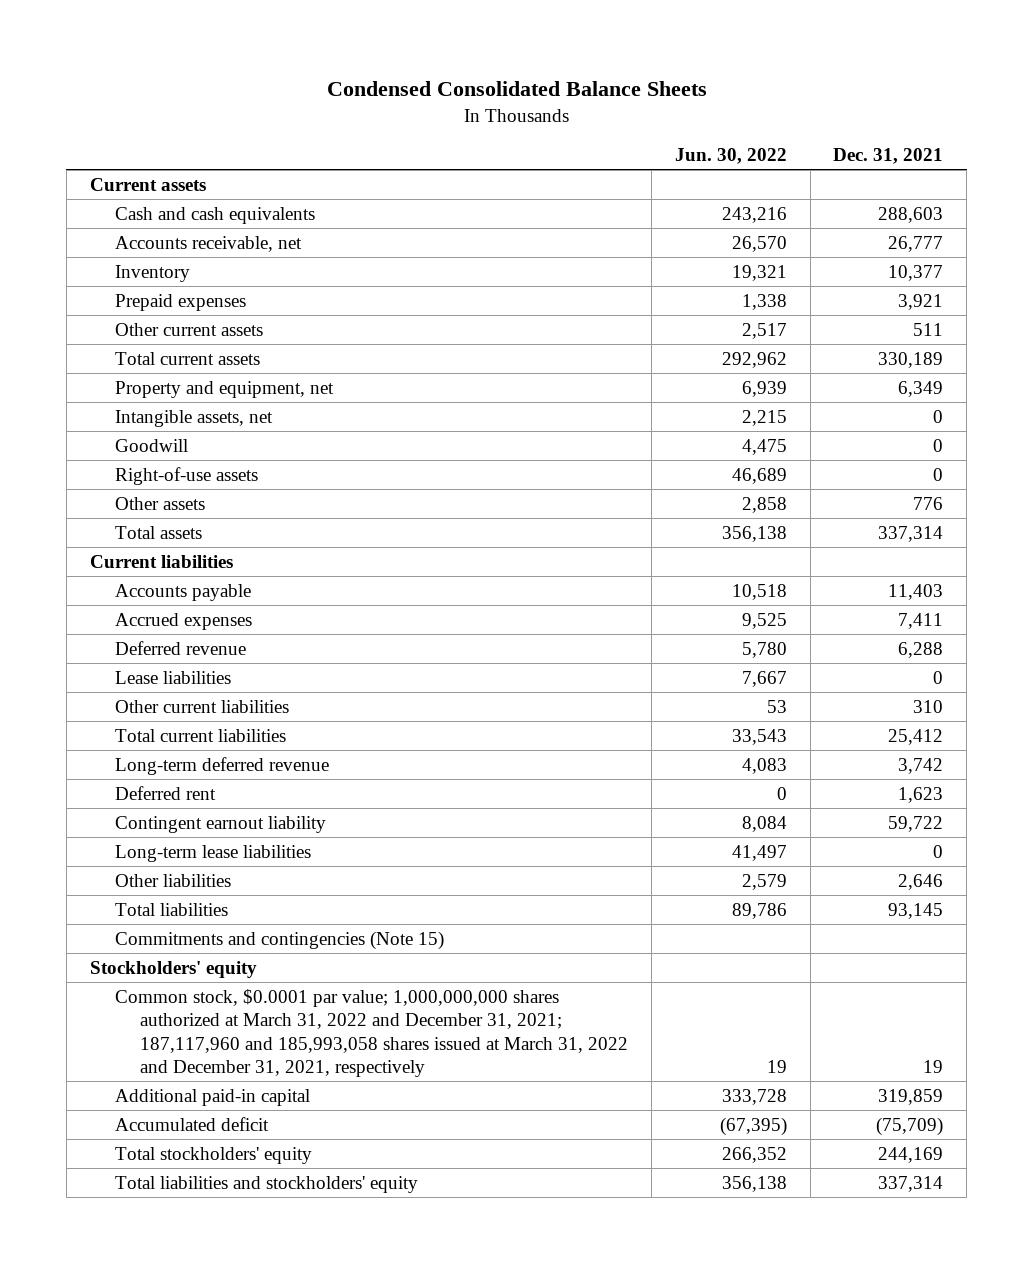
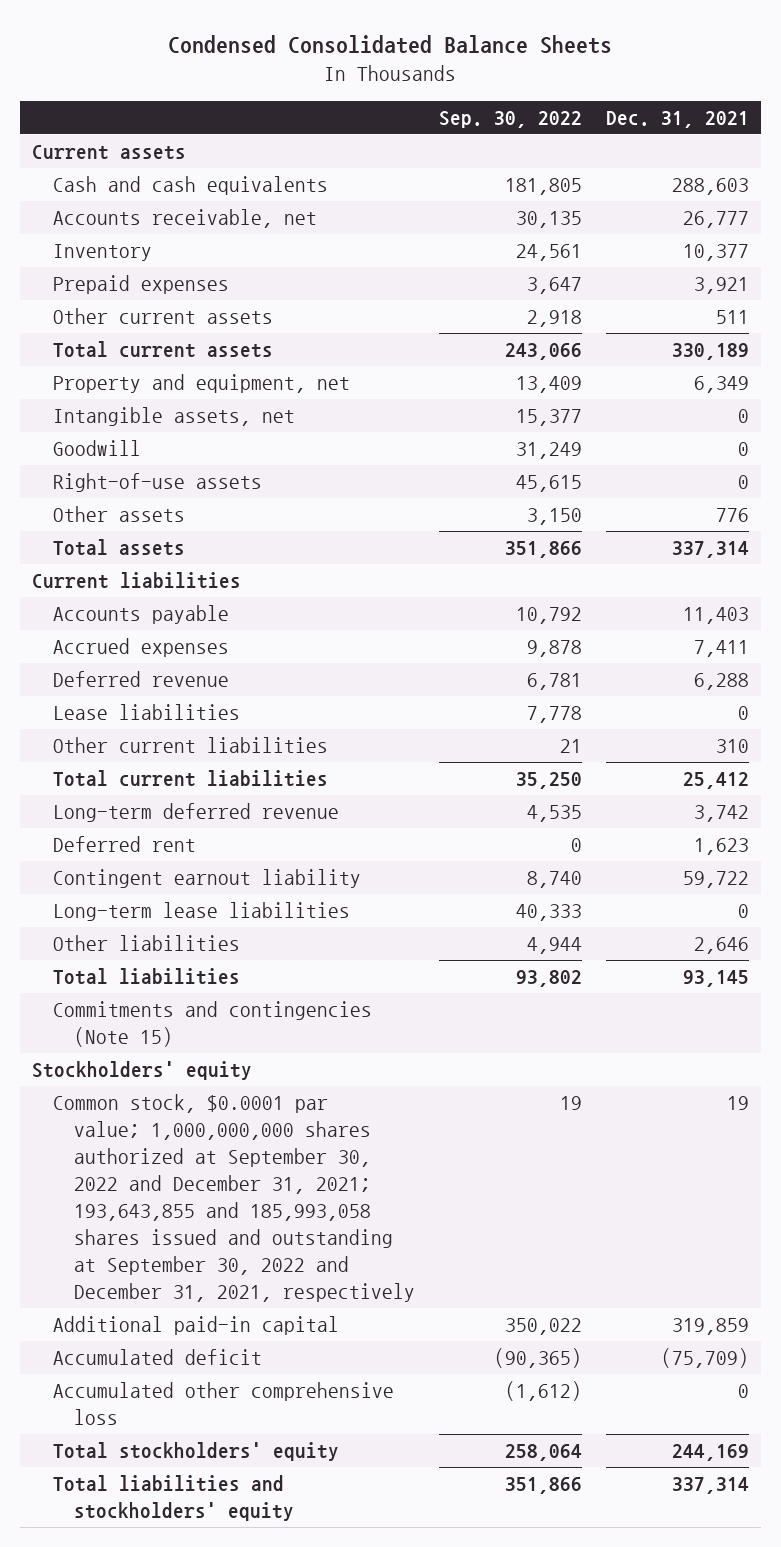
- | Jun. 30, 2022 | Dec. 31, 2021
+ | Sep. 30, 2022 | Dec. 31, 2021
- Common stock, $0.0001 par value; 1,000,000,000 shares authorized at March 31, 2022 and December 31, 2021; 187,117,960 and 185,993,058 shares issued at March 31, 2022 and December 31, 2021, respectively | 19 | 19
+ Common stock, $0.0001 par value; 1,000,000,000 shares authorized at September 30, 2022 and December 31, 2021; 193,643,855 and 185,993,058 shares issued and outstanding at September 30, 2022 and December 31, 2021, respectively | 19 | 19
+ Accumulated other comprehensive loss | (1,612) | 0

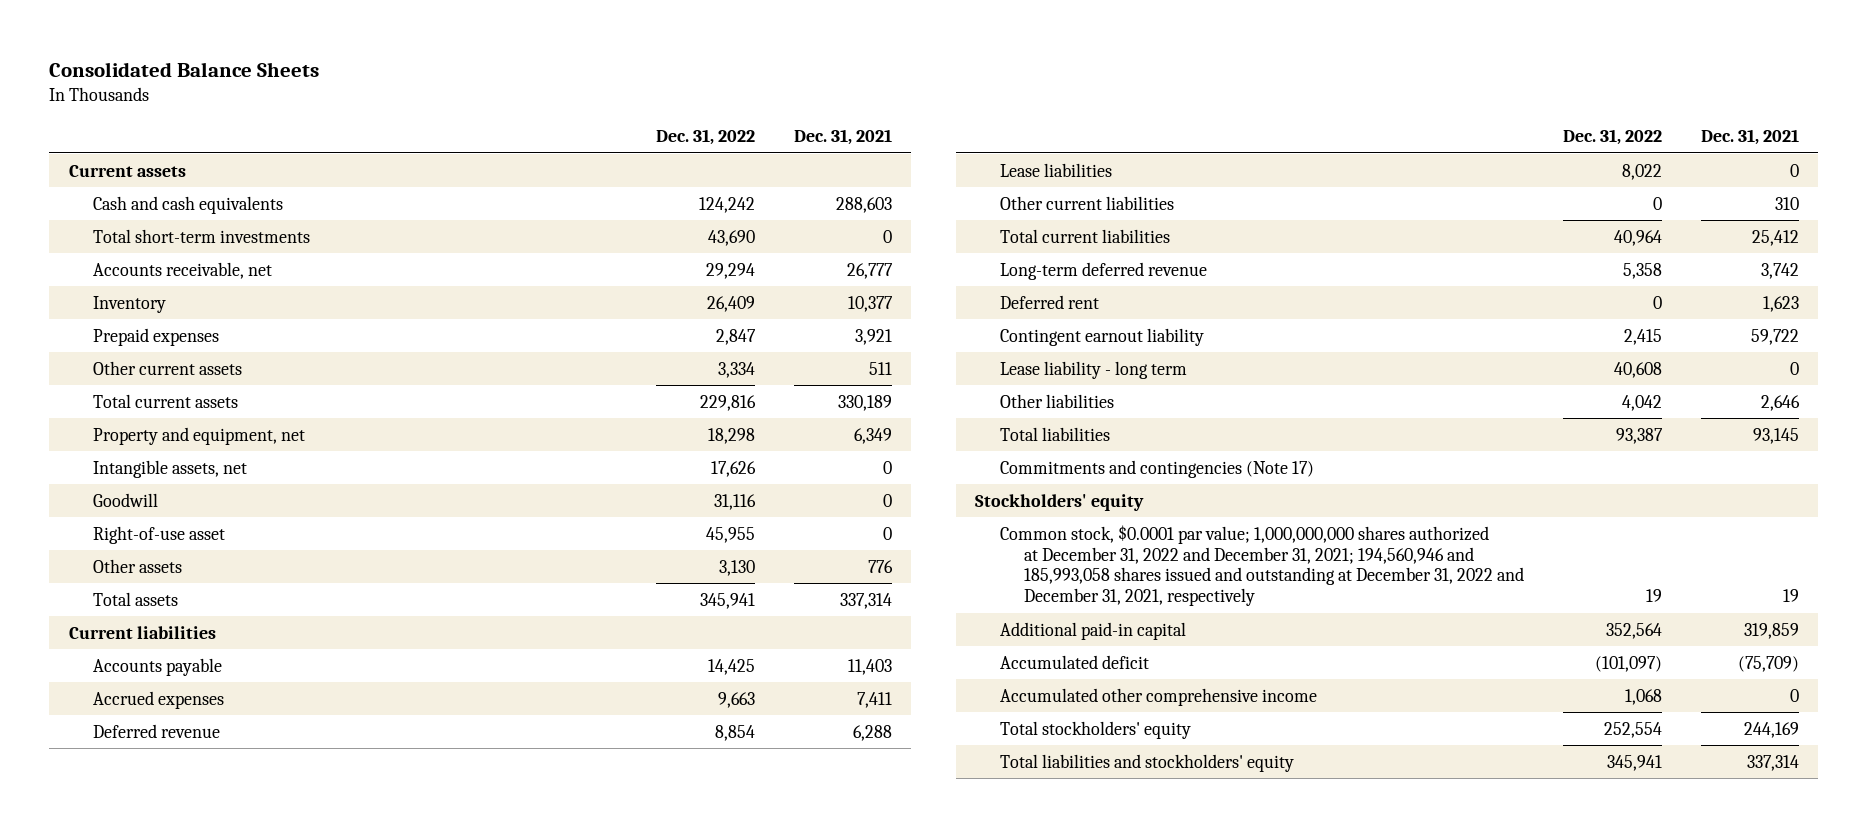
- Condensed Consolidated Balance Sheets
+ Consolidated Balance Sheets
- | Sep. 30, 2022 | Dec. 31, 2021
+ | Dec. 31, 2022 | Dec. 31, 2021
+ Total short-term investments | 43,690 | 0
- Right-of-use assets | 45,615 | 0
+ Right-of-use asset | 45,955 | 0
- Long-term lease liabilities | 40,333 | 0
+ Lease liability - long term | 40,608 | 0
- Commitments and contingencies (Note 15)
+ Commitments and contingencies (Note 17)
- Common stock, $0.0001 par value; 1,000,000,000 shares authorized at September 30, 2022 and December 31, 2021; 193,643,855 and 185,993,058 shares issued and outstanding at September 30, 2022 and December 31, 2021, respectively | 19 | 19
+ Common stock, $0.0001 par value; 1,000,000,000 shares authorized at December 31, 2022 and December 31, 2021; 194,560,946 and 185,993,058 shares issued and outstanding at December 31, 2022 and December 31, 2021, respectively | 19 | 19
- Accumulated other comprehensive loss | (1,612) | 0
+ Accumulated other comprehensive income | 1,068 | 0

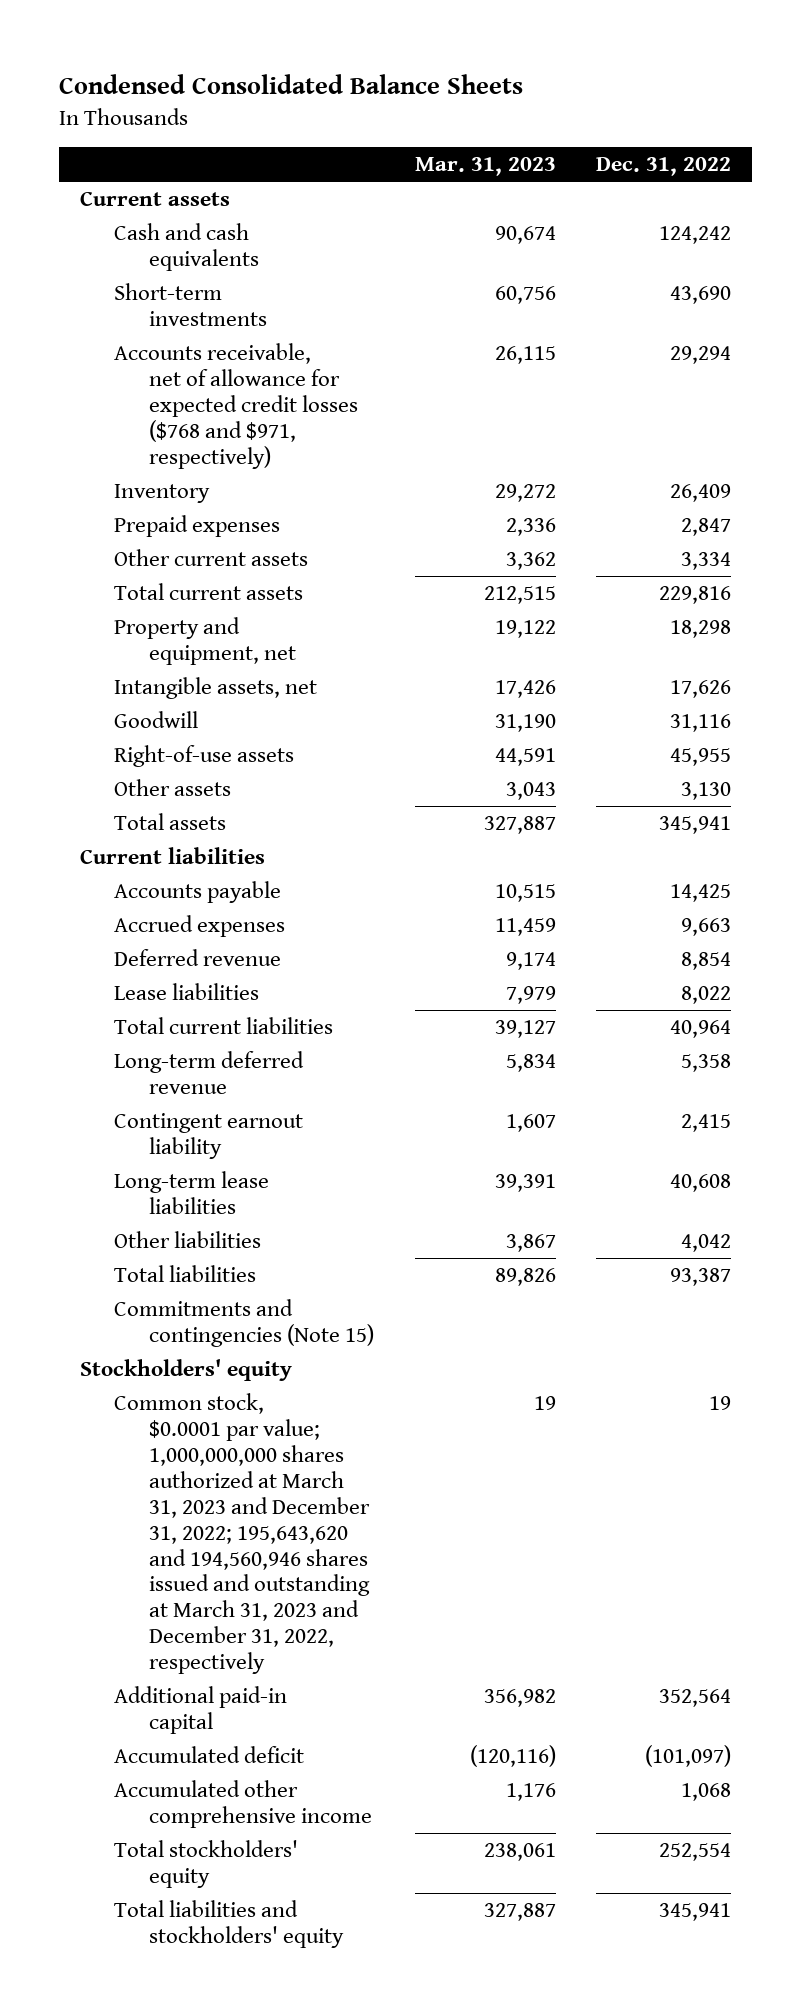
- Consolidated Balance Sheets
+ Condensed Consolidated Balance Sheets
- | Dec. 31, 2022 | Dec. 31, 2021
+ | Mar. 31, 2023 | Dec. 31, 2022
- Total short-term investments | 43,690 | 0
- Accounts receivable, net | 29,294 | 26,777
+ Short-term investments | 60,756 | 43,690
+ Accounts receivable, net of allowance for expected credit losses ($768 and $971, respectively) | 26,115 | 29,294
- Right-of-use asset | 45,955 | 0
+ Right-of-use assets | 44,591 | 45,955
- Other current liabilities | 0 | 310
- Deferred rent | 0 | 1,623
- Lease liability - long term | 40,608 | 0
+ Long-term lease liabilities | 39,391 | 40,608
- Commitments and contingencies (Note 17)
+ Commitments and contingencies (Note 15)
- Common stock, $0.0001 par value; 1,000,000,000 shares authorized at December 31, 2022 and December 31, 2021; 194,560,946 and 185,993,058 shares issued and outstanding at December 31, 2022 and December 31, 2021, respectively | 19 | 19
+ Common stock, $0.0001 par value; 1,000,000,000 shares authorized at March 31, 2023 and December 31, 2022; 195,643,620 and 194,560,946 shares issued and outstanding at March 31, 2023 and December 31, 2022, respectively | 19 | 19

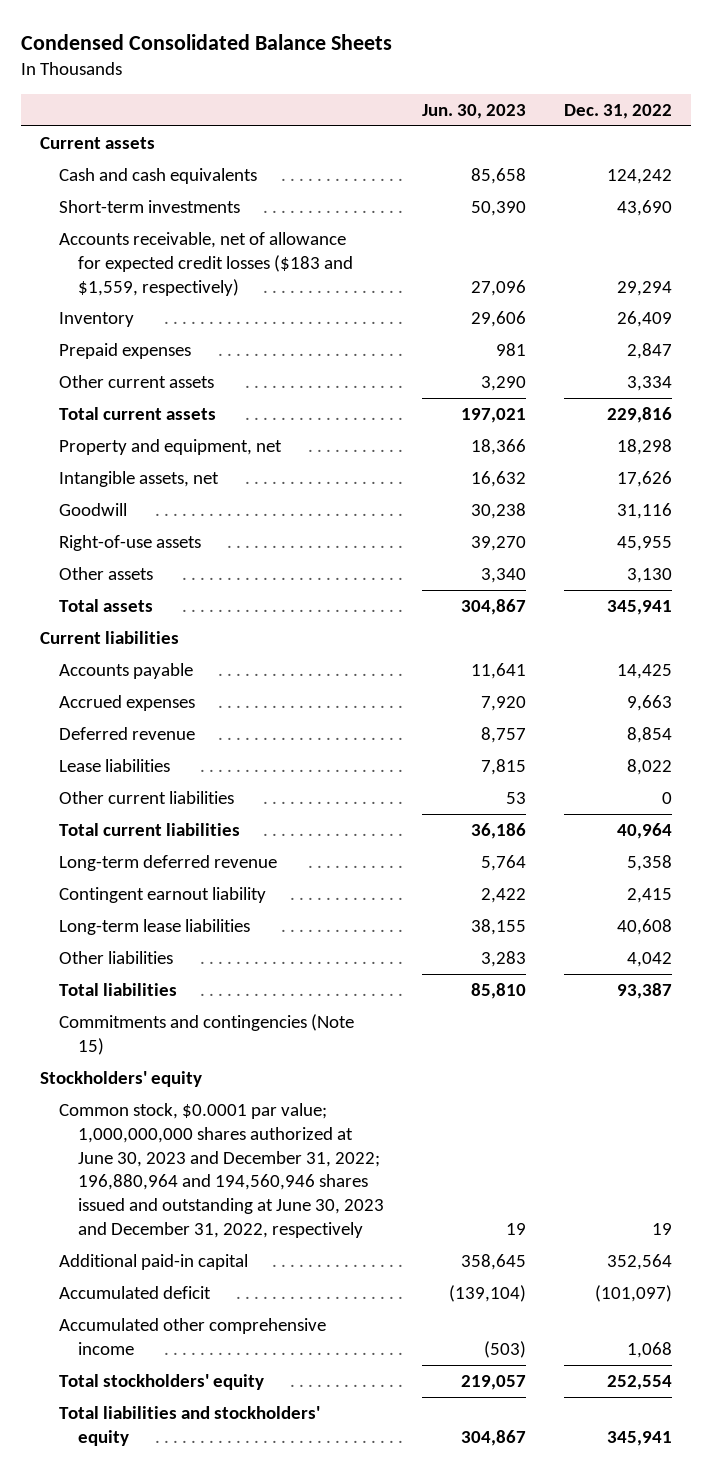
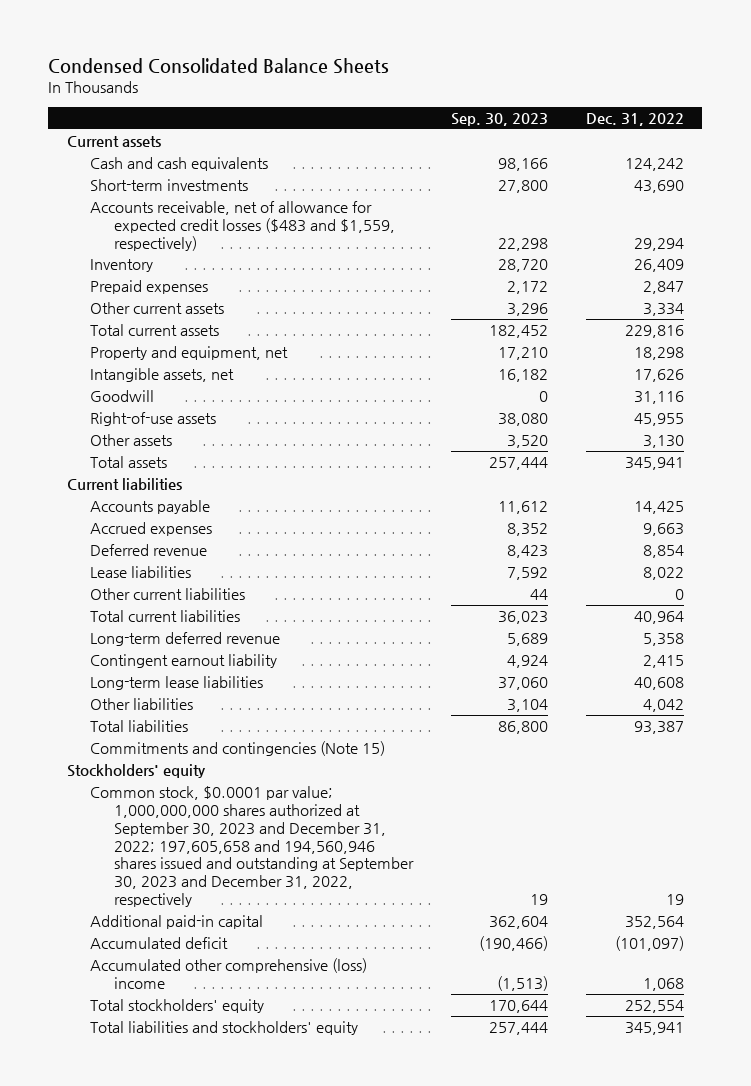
- | Jun. 30, 2023 | Dec. 31, 2022
+ | Sep. 30, 2023 | Dec. 31, 2022
- Accounts receivable, net of allowance for expected credit losses ($183 and $1,559, respectively) | 27,096 | 29,294
+ Accounts receivable, net of allowance for expected credit losses ($483 and $1,559, respectively) | 22,298 | 29,294
- Common stock, $0.0001 par value; 1,000,000,000 shares authorized at June 30, 2023 and December 31, 2022; 196,880,964 and 194,560,946 shares issued and outstanding at June 30, 2023 and December 31, 2022, respectively | 19 | 19
+ Common stock, $0.0001 par value; 1,000,000,000 shares authorized at September 30, 2023 and December 31, 2022; 197,605,658 and 194,560,946 shares issued and outstanding at September 30, 2023 and December 31, 2022, respectively | 19 | 19
- Accumulated other comprehensive income | (503) | 1,068
+ Accumulated other comprehensive (loss) income | (1,513) | 1,068

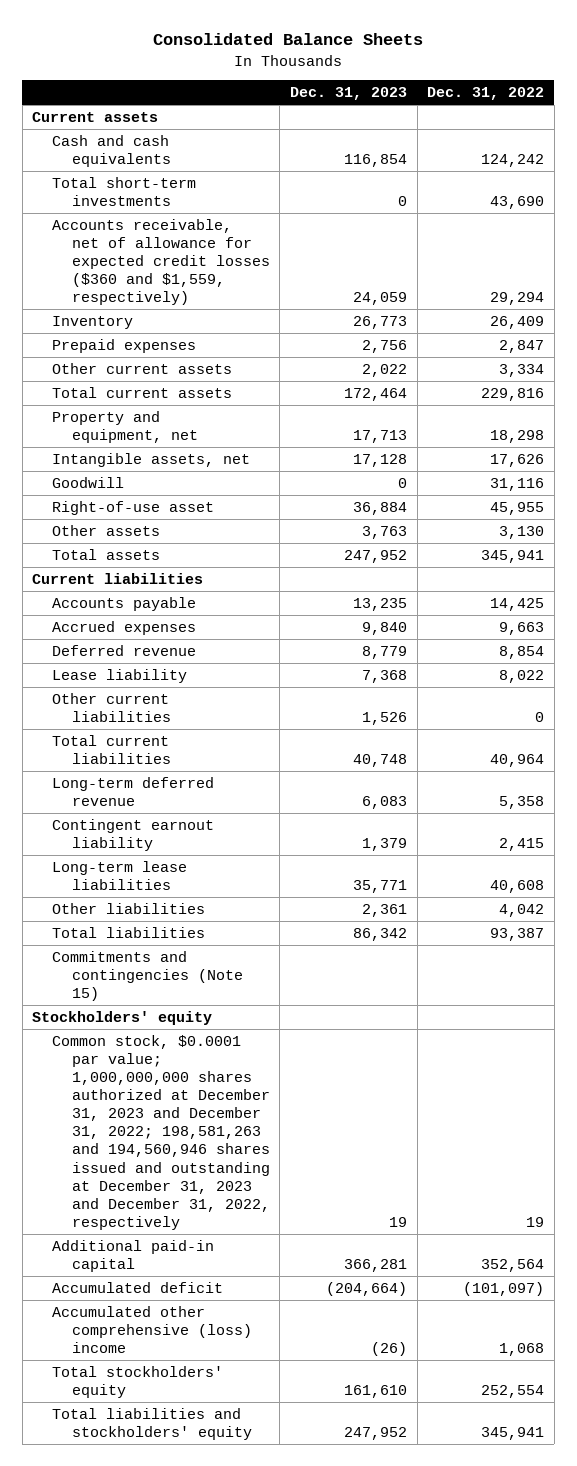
- Condensed Consolidated Balance Sheets
+ Consolidated Balance Sheets
- | Sep. 30, 2023 | Dec. 31, 2022
+ | Dec. 31, 2023 | Dec. 31, 2022
- Short-term investments | 27,800 | 43,690
- Accounts receivable, net of allowance for expected credit losses ($483 and $1,559, respectively) | 22,298 | 29,294
+ Total short-term investments | 0 | 43,690
+ Accounts receivable, net of allowance for expected credit losses ($360 and $1,559, respectively) | 24,059 | 29,294
- Right-of-use assets | 38,080 | 45,955
+ Right-of-use asset | 36,884 | 45,955
- Lease liabilities | 7,592 | 8,022
+ Lease liability | 7,368 | 8,022
- Common stock, $0.0001 par value; 1,000,000,000 shares authorized at September 30, 2023 and December 31, 2022; 197,605,658 and 194,560,946 shares issued and outstanding at September 30, 2023 and December 31, 2022, respectively | 19 | 19
+ Common stock, $0.0001 par value; 1,000,000,000 shares authorized at December 31, 2023 and December 31, 2022; 198,581,263 and 194,560,946 shares issued and outstanding at December 31, 2023 and December 31, 2022, respectively | 19 | 19

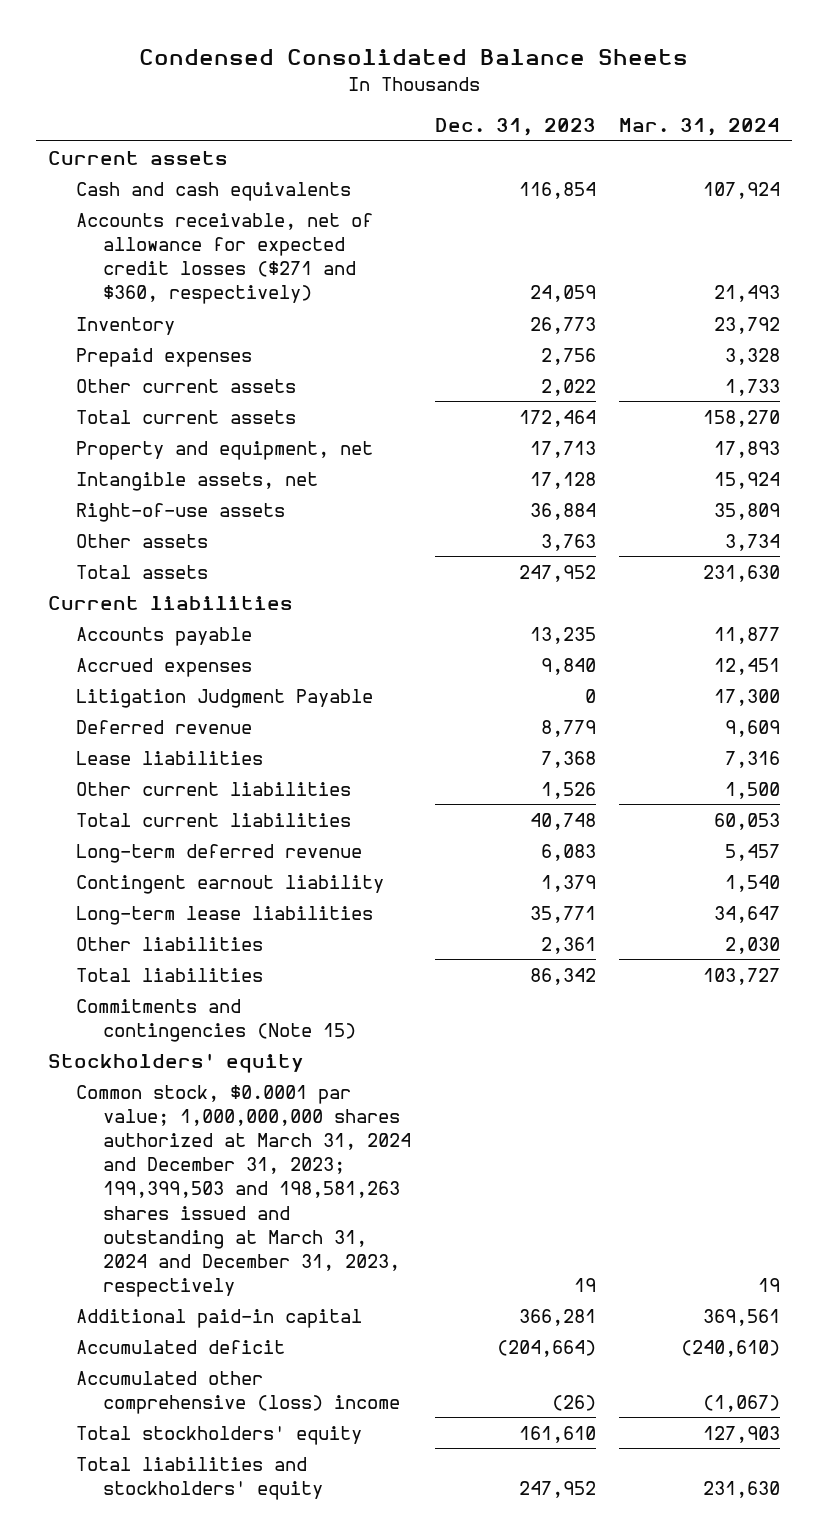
- Consolidated Balance Sheets
+ Condensed Consolidated Balance Sheets
- | Dec. 31, 2023 | Dec. 31, 2022
+ | Dec. 31, 2023 | Mar. 31, 2024
- Total short-term investments | 0 | 43,690
- Accounts receivable, net of allowance for expected credit losses ($360 and $1,559, respectively) | 24,059 | 29,294
+ Accounts receivable, net of allowance for expected credit losses ($271 and $360, respectively) | 24,059 | 21,493
- Goodwill | 0 | 31,116
- Right-of-use asset | 36,884 | 45,955
+ Right-of-use assets | 36,884 | 35,809
+ Litigation Judgment Payable | 0 | 17,300
- Lease liability | 7,368 | 8,022
+ Lease liabilities | 7,368 | 7,316
- Common stock, $0.0001 par value; 1,000,000,000 shares authorized at December 31, 2023 and December 31, 2022; 198,581,263 and 194,560,946 shares issued and outstanding at December 31, 2023 and December 31, 2022, respectively | 19 | 19
+ Common stock, $0.0001 par value; 1,000,000,000 shares authorized at March 31, 2024 and December 31, 2023; 199,399,503 and 198,581,263 shares issued and outstanding at March 31, 2024 and December 31, 2023, respectively | 19 | 19

